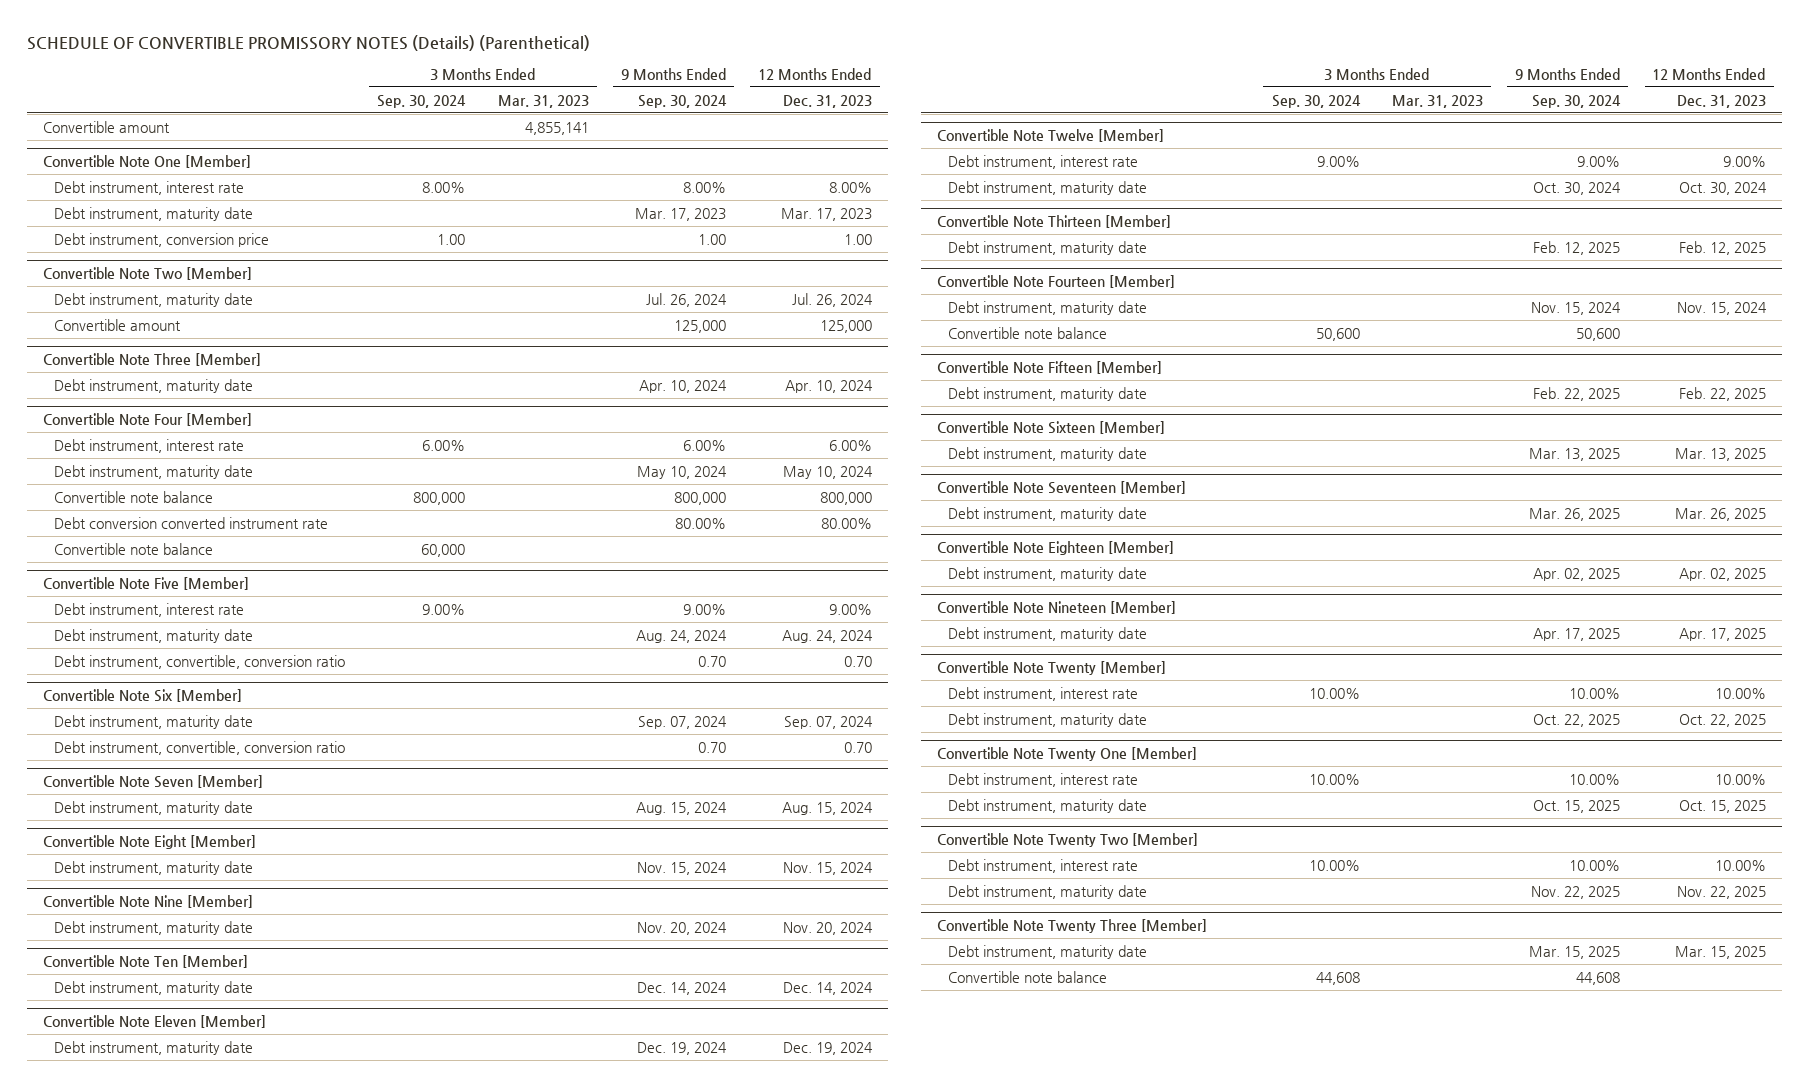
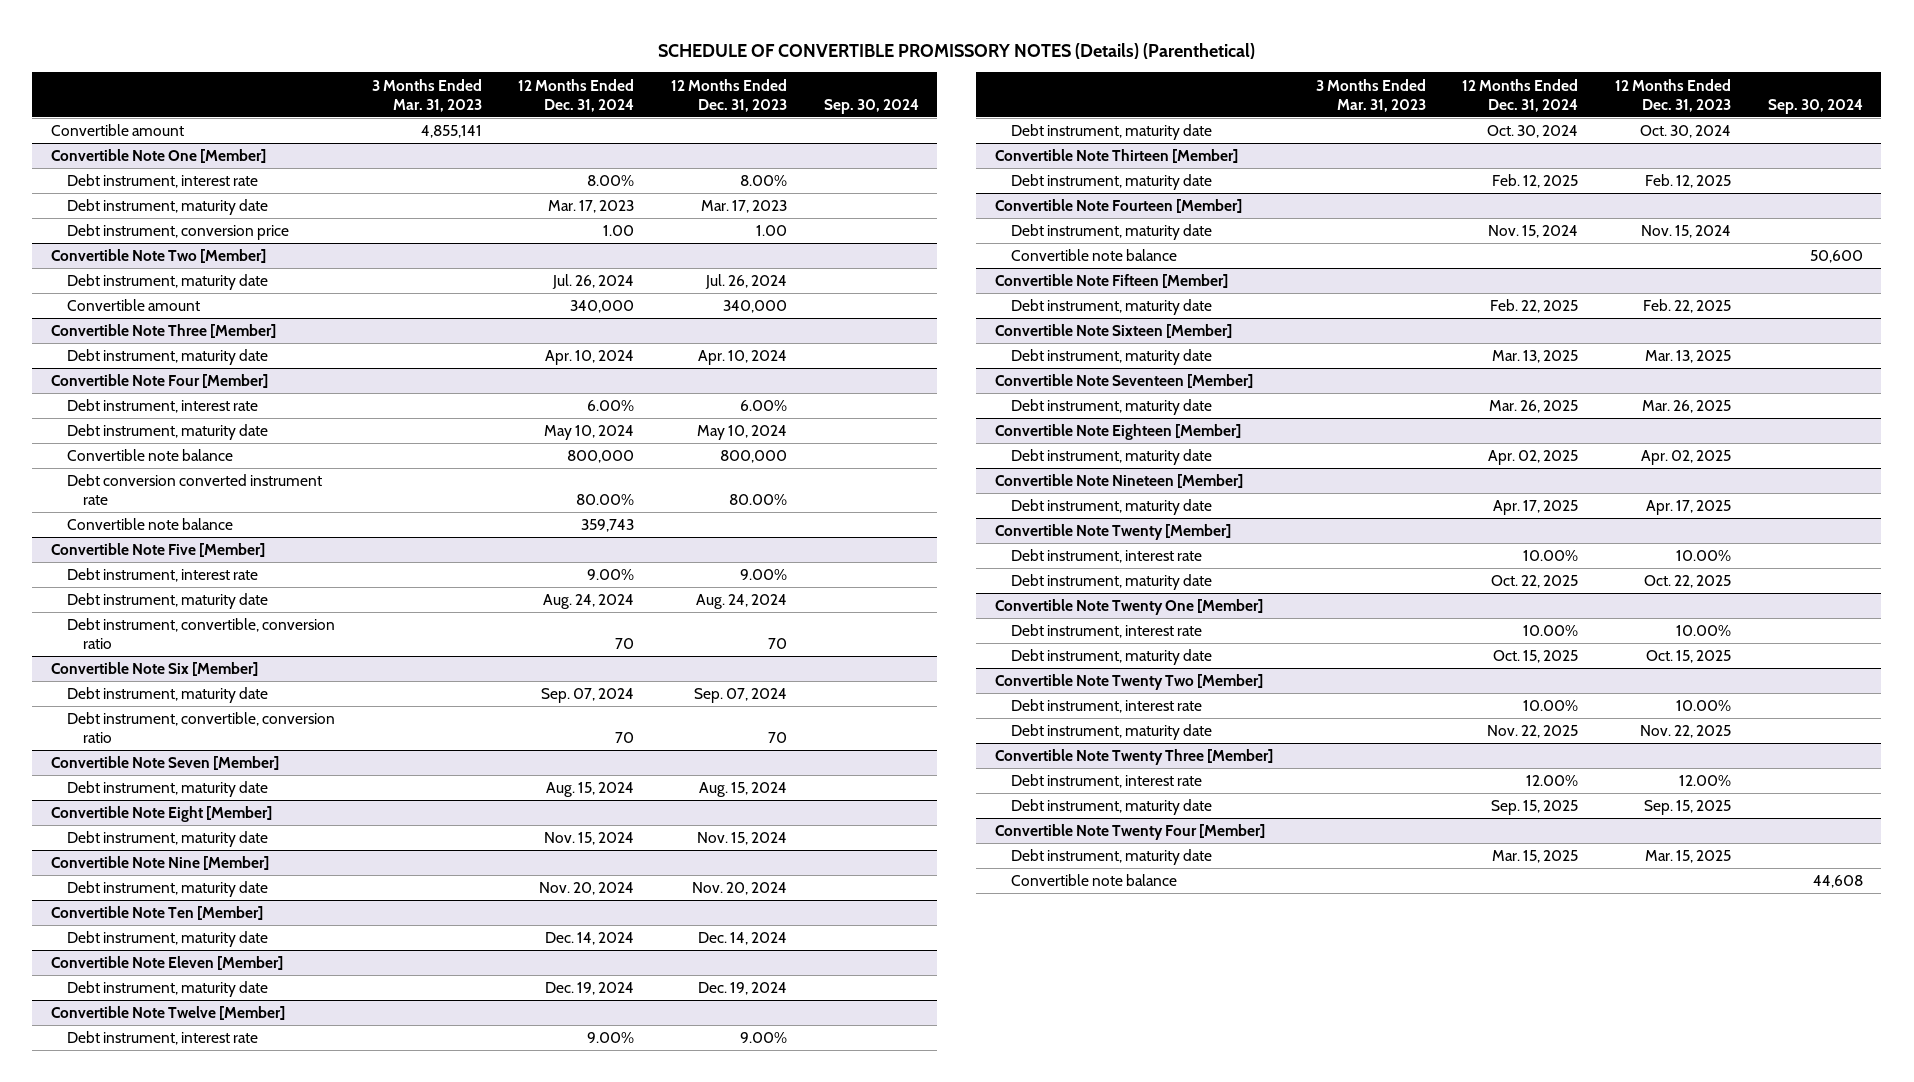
- | 3 Months Ended Sep. 30, 2024 | 3 Months Ended Mar. 31, 2023 | 9 Months Ended Sep. 30, 2024 | 12 Months Ended Dec. 31, 2023
+ | 3 Months Ended Mar. 31, 2023 | 12 Months Ended Dec. 31, 2024 | 12 Months Ended Dec. 31, 2023 | Sep. 30, 2024
@ Convertible Note Two [Member]
- Convertible amount | | | 125,000 | 125,000
+ Convertible amount | | 340,000 | 340,000 |
@ Convertible Note Five [Member]
- Debt instrument, convertible, conversion ratio | | | 0.70 | 0.70
+ Debt instrument, convertible, conversion ratio | | 70 | 70 |
@ Convertible Note Six [Member]
- Debt instrument, convertible, conversion ratio | | | 0.70 | 0.70
+ Debt instrument, convertible, conversion ratio | | 70 | 70 |
@ Convertible Note Twenty Three [Member]
+ Debt instrument, interest rate | | 12.00% | 12.00% |
+ Debt instrument, maturity date | | Sep. 15, 2025 | Sep. 15, 2025 |
+ Convertible Note Twenty Four [Member]

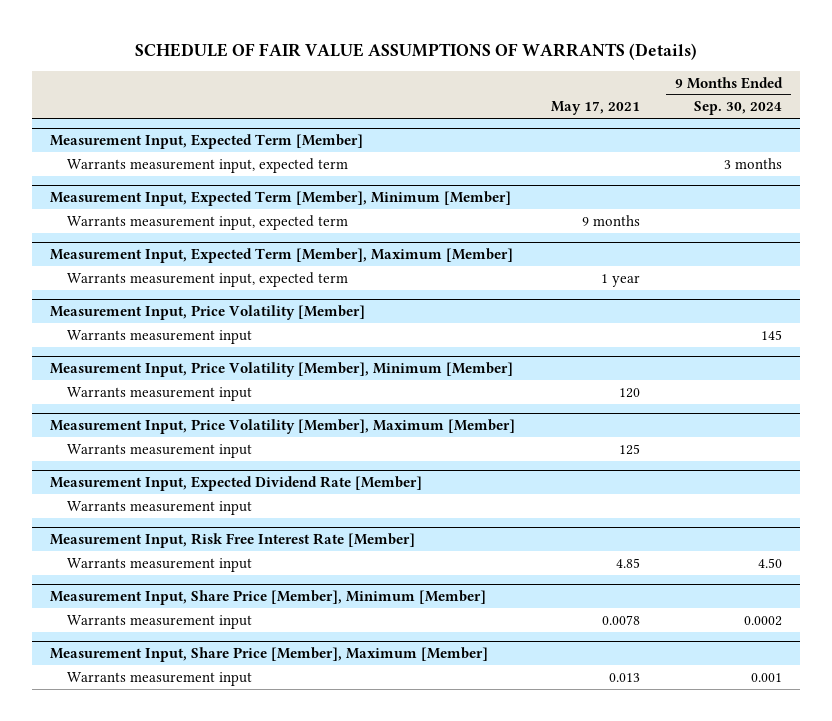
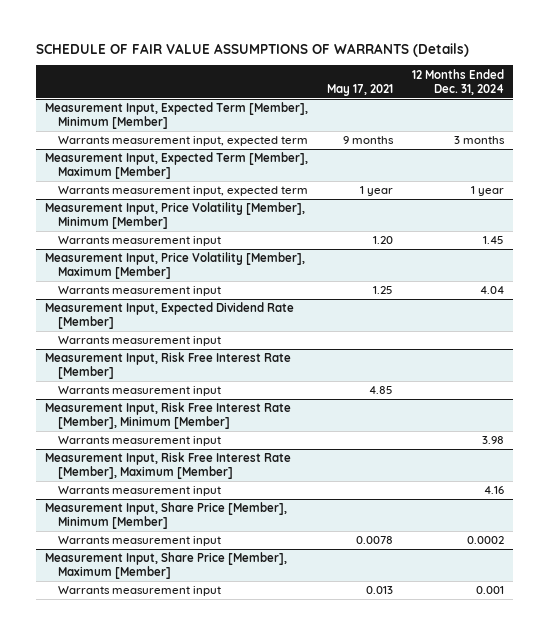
- | May 17, 2021 | 9 Months Ended Sep. 30, 2024
+ | May 17, 2021 | 12 Months Ended Dec. 31, 2024
- Measurement Input, Expected Term [Member]
- Warrants measurement input, expected term | | 3 months
- Measurement Input, Price Volatility [Member]
- Warrants measurement input | | 145
@ Measurement Input, Price Volatility [Member], Minimum [Member]
- Warrants measurement input | 120 |
+ Warrants measurement input | 1.20 | 1.45
@ Measurement Input, Price Volatility [Member], Maximum [Member]
- Warrants measurement input | 125 |
+ Warrants measurement input | 1.25 | 4.04
+ Measurement Input, Risk Free Interest Rate [Member], Minimum [Member]
+ Warrants measurement input | | 3.98
+ Measurement Input, Risk Free Interest Rate [Member], Maximum [Member]
+ Warrants measurement input | | 4.16

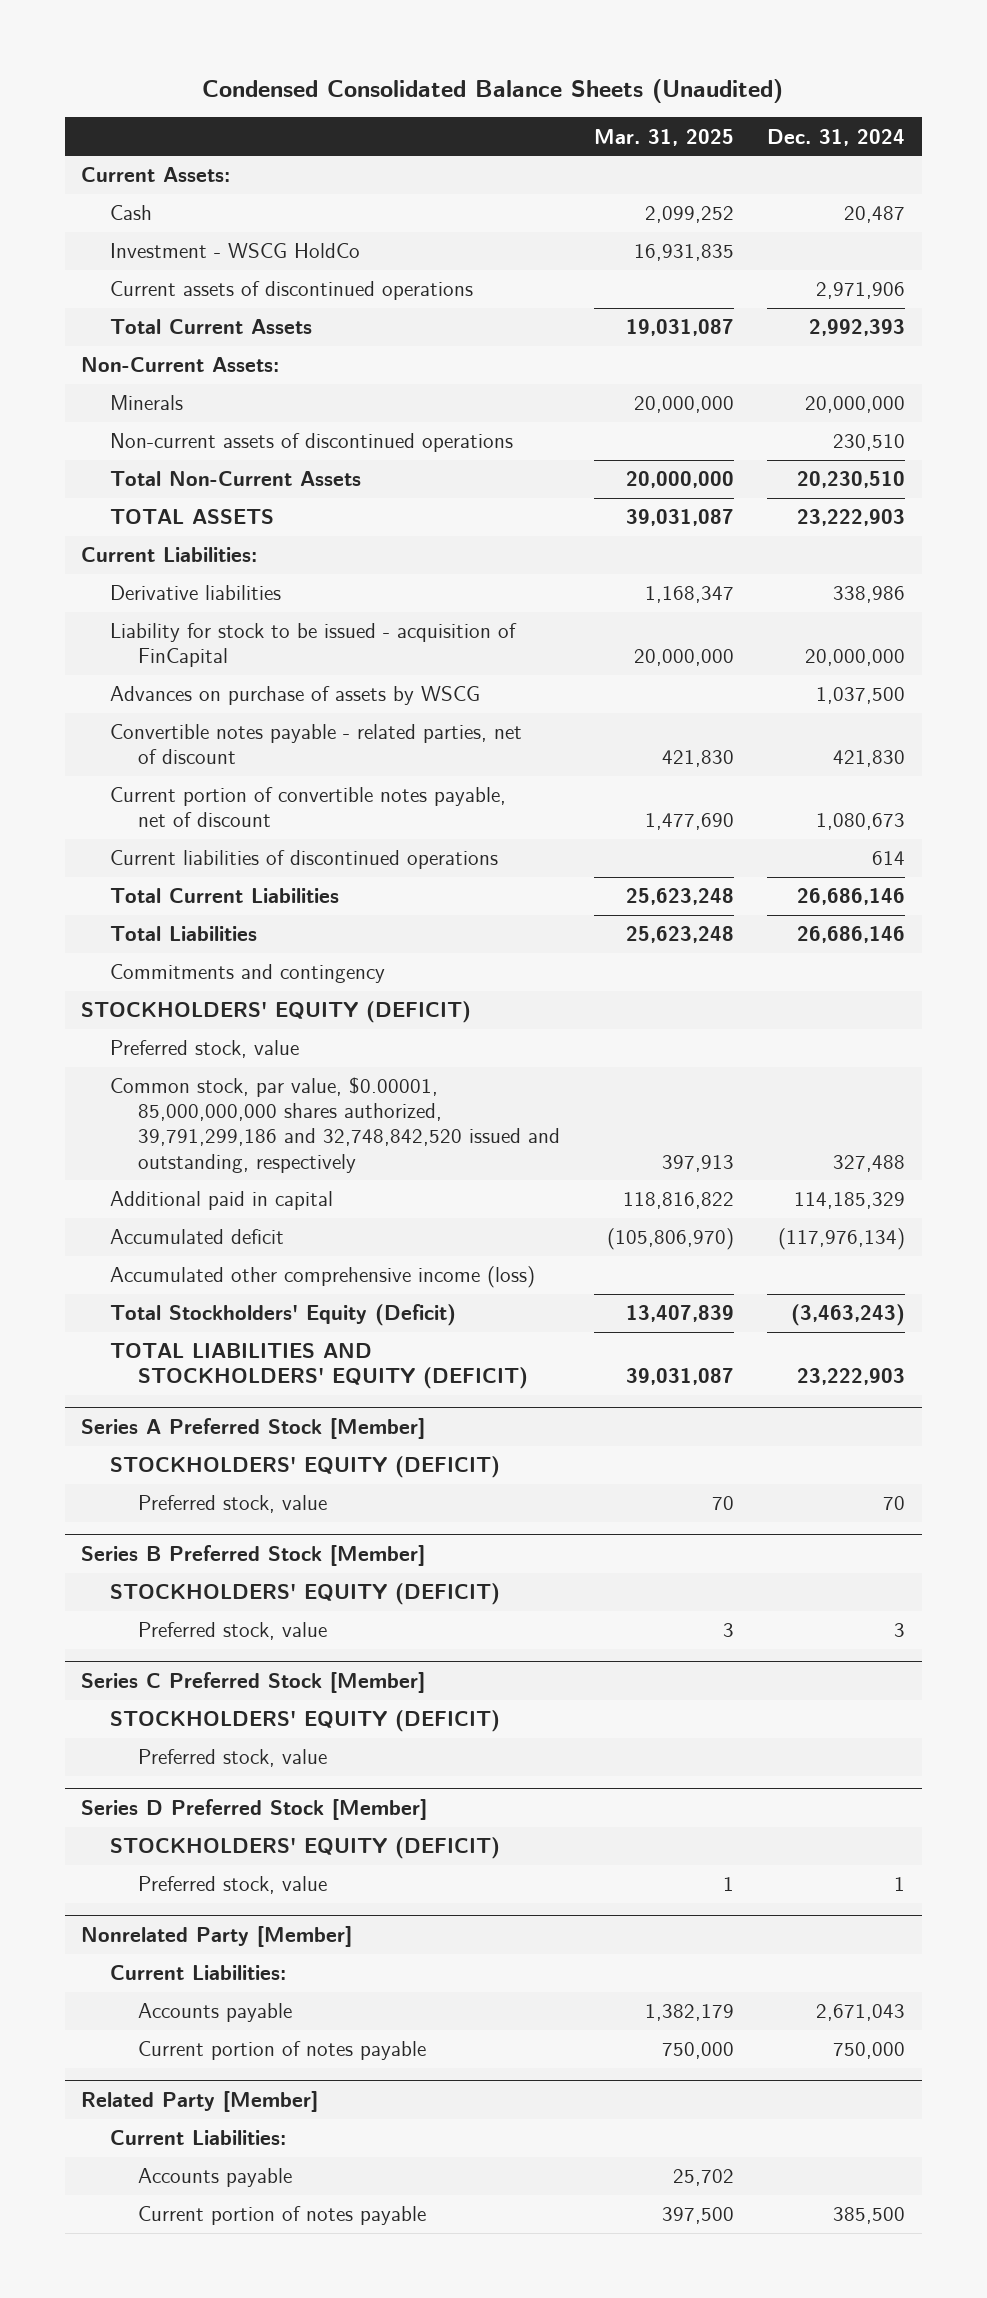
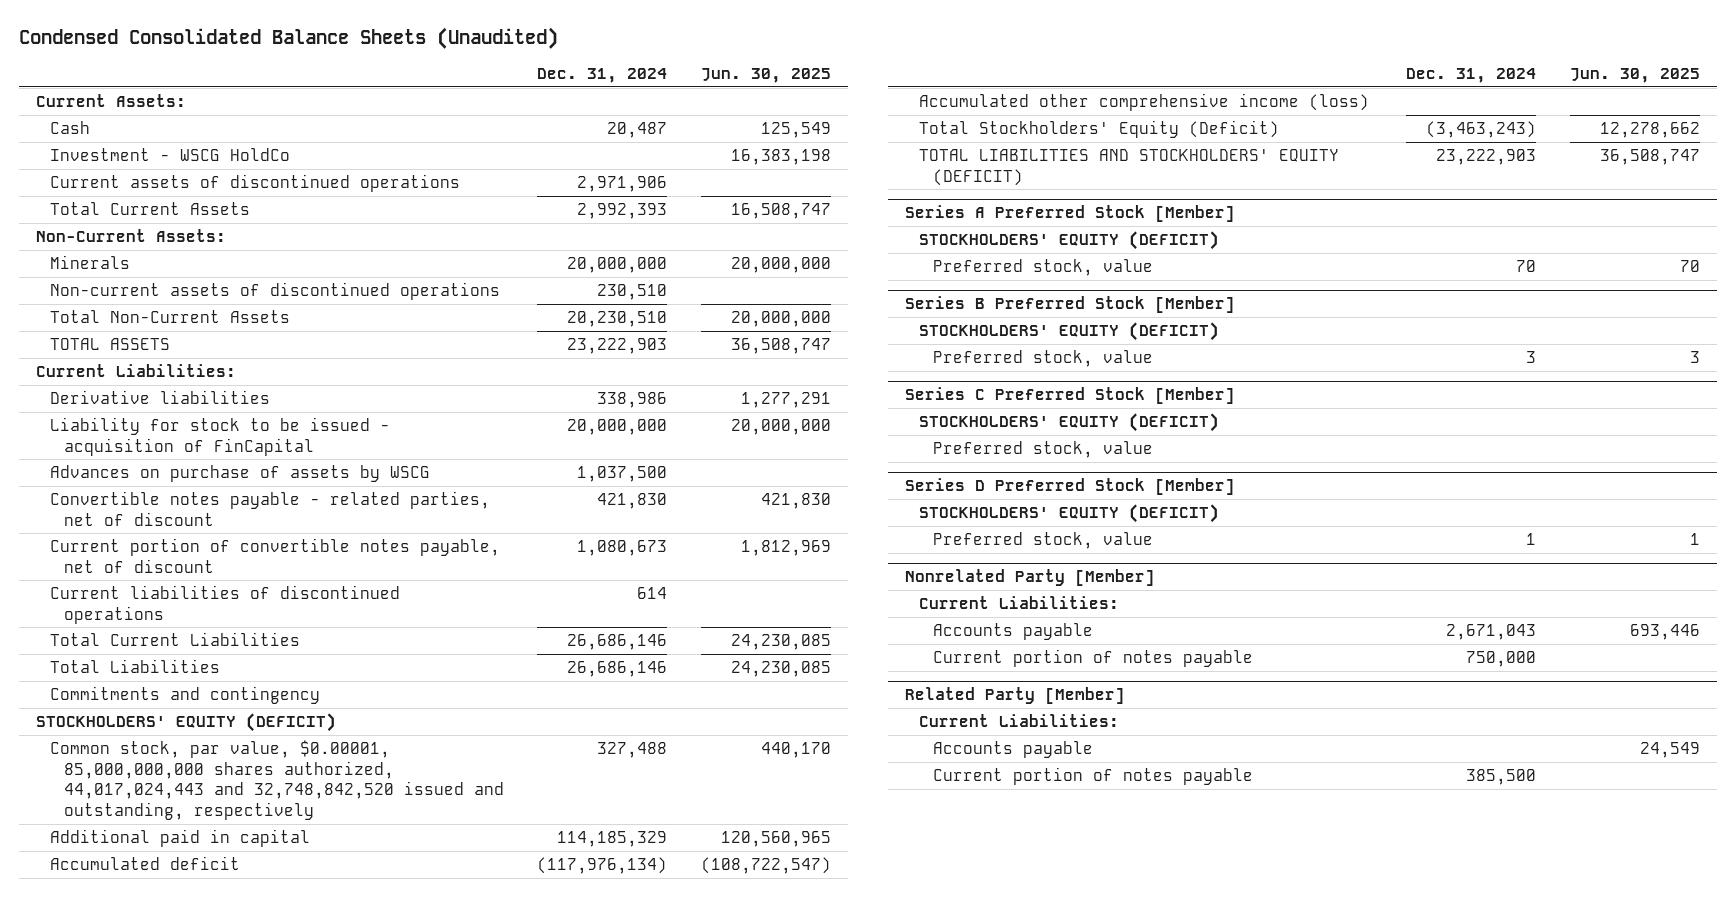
- | Mar. 31, 2025 | Dec. 31, 2024
+ | Dec. 31, 2024 | Jun. 30, 2025
- Preferred stock, value
- Common stock, par value, $0.00001, 85,000,000,000 shares authorized, 39,791,299,186 and 32,748,842,520 issued and outstanding, respectively | 397,913 | 327,488
+ Common stock, par value, $0.00001, 85,000,000,000 shares authorized, 44,017,024,443 and 32,748,842,520 issued and outstanding, respectively | 327,488 | 440,170

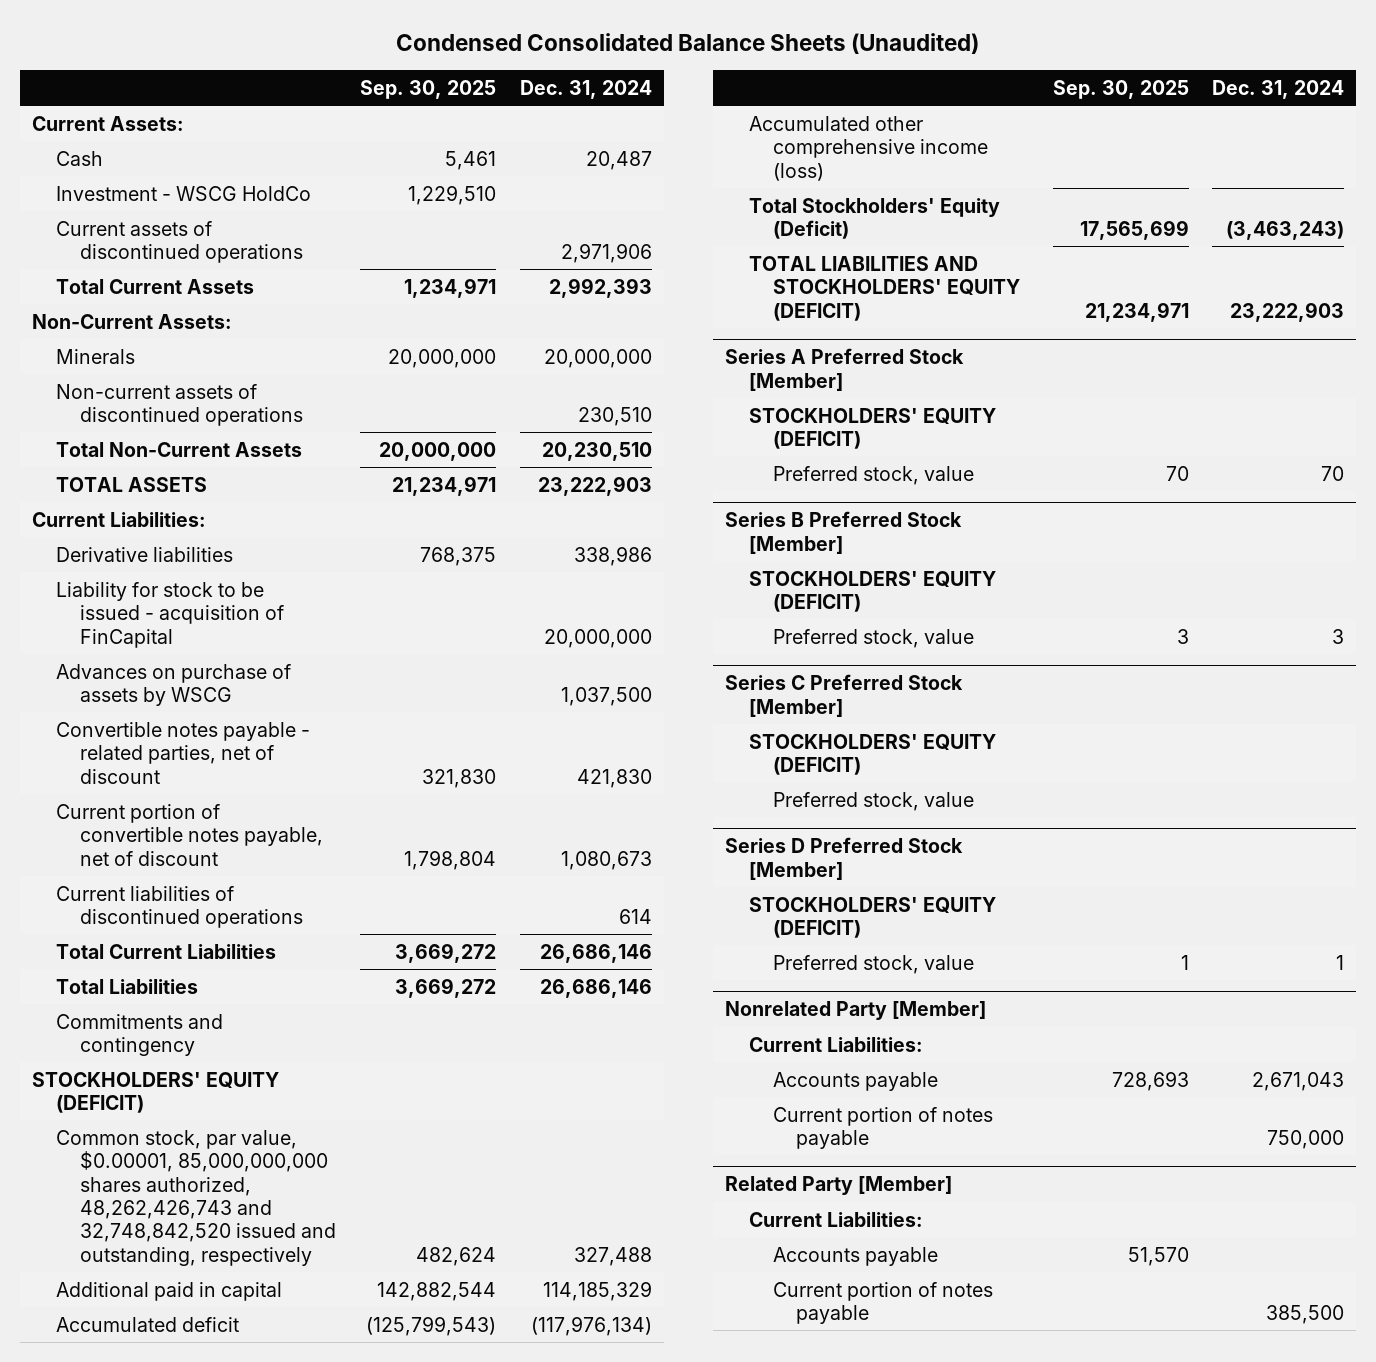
- | Dec. 31, 2024 | Jun. 30, 2025
+ | Sep. 30, 2025 | Dec. 31, 2024
- Common stock, par value, $0.00001, 85,000,000,000 shares authorized, 44,017,024,443 and 32,748,842,520 issued and outstanding, respectively | 327,488 | 440,170
+ Common stock, par value, $0.00001, 85,000,000,000 shares authorized, 48,262,426,743 and 32,748,842,520 issued and outstanding, respectively | 482,624 | 327,488

